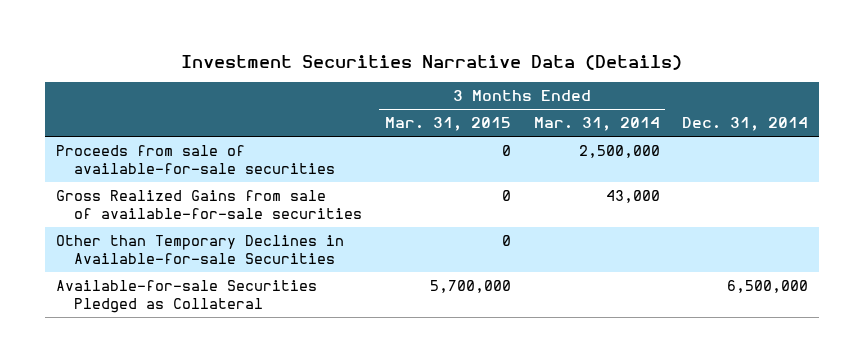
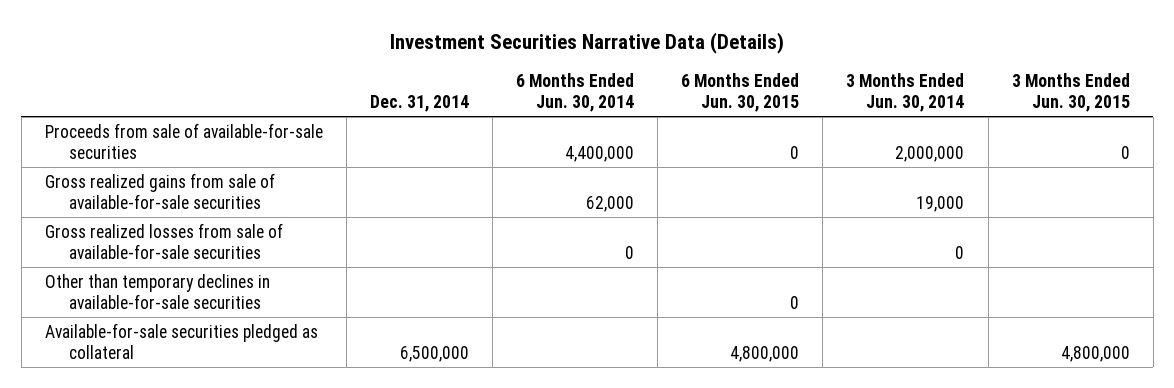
- | 3 Months Ended Mar. 31, 2015 | 3 Months Ended Mar. 31, 2014 | Dec. 31, 2014
+ | Dec. 31, 2014 | 6 Months Ended Jun. 30, 2014 | 6 Months Ended Jun. 30, 2015 | 3 Months Ended Jun. 30, 2014 | 3 Months Ended Jun. 30, 2015
- Gross Realized Gains from sale of available-for-sale securities | 0 | 43,000 |
- Other than Temporary Declines in Available-for-sale Securities | 0 | |
- Available-for-sale Securities Pledged as Collateral | 5,700,000 | | 6,500,000
+ Gross realized gains from sale of available-for-sale securities | | 62,000 | | 19,000 |
+ Gross realized losses from sale of available-for-sale securities | | 0 | | 0 |
+ Other than temporary declines in available-for-sale securities | | | 0 | |
+ Available-for-sale securities pledged as collateral | 6,500,000 | | 4,800,000 | | 4,800,000

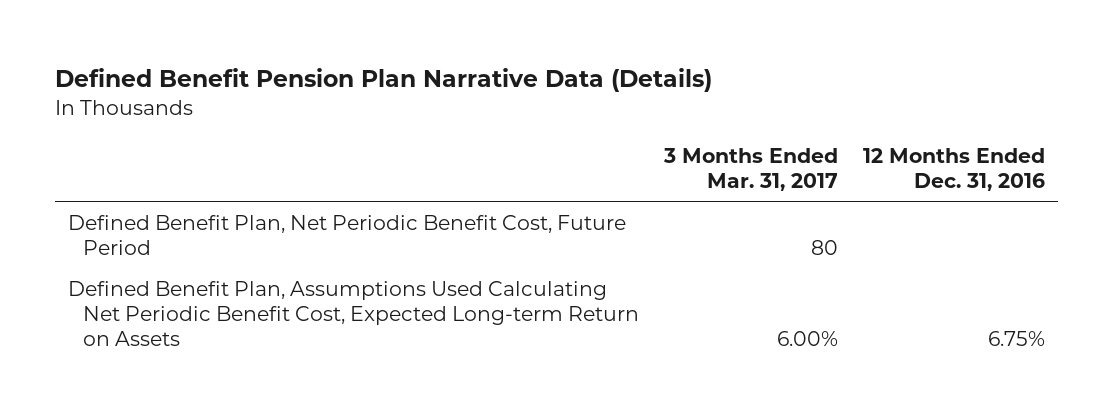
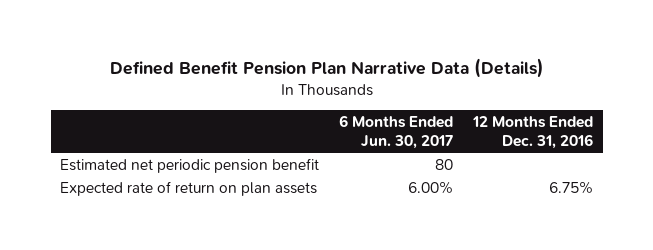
- | 3 Months Ended Mar. 31, 2017 | 12 Months Ended Dec. 31, 2016
+ | 6 Months Ended Jun. 30, 2017 | 12 Months Ended Dec. 31, 2016
- Defined Benefit Plan, Net Periodic Benefit Cost, Future Period | 80 |
- Defined Benefit Plan, Assumptions Used Calculating Net Periodic Benefit Cost, Expected Long-term Return on Assets | 6.00% | 6.75%
+ Estimated net periodic pension benefit | 80 |
+ Expected rate of return on plan assets | 6.00% | 6.75%

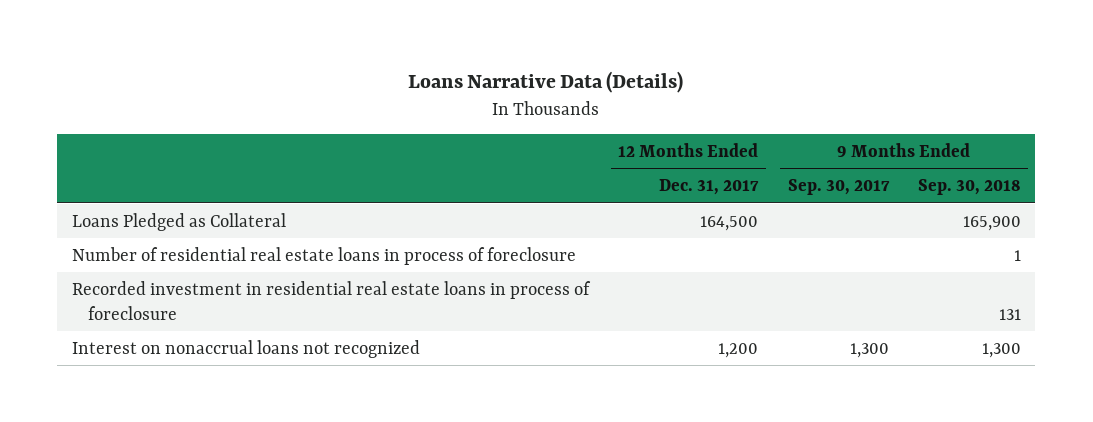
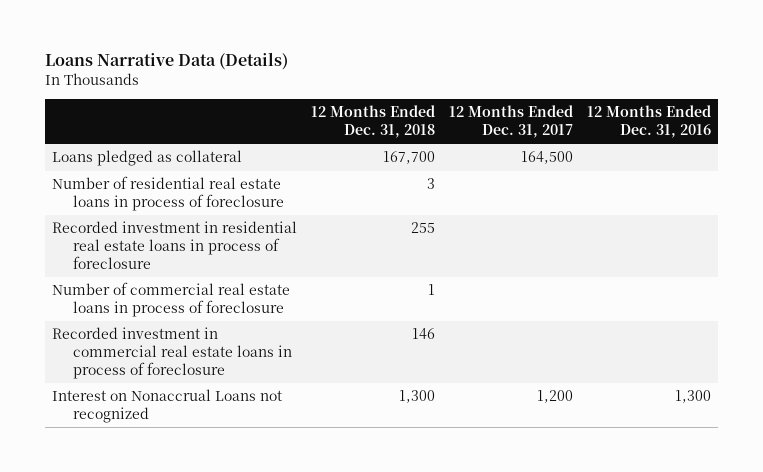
- | 12 Months Ended Dec. 31, 2017 | 9 Months Ended Sep. 30, 2017 | 9 Months Ended Sep. 30, 2018
+ | 12 Months Ended Dec. 31, 2018 | 12 Months Ended Dec. 31, 2017 | 12 Months Ended Dec. 31, 2016
- Loans Pledged as Collateral | 164,500 | | 165,900
+ Loans pledged as collateral | 167,700 | 164,500 |
- Interest on nonaccrual loans not recognized | 1,200 | 1,300 | 1,300
+ Number of commercial real estate loans in process of foreclosure | 1 | |
+ Recorded investment in commercial real estate loans in process of foreclosure | 146 | |
+ Interest on Nonaccrual Loans not recognized | 1,300 | 1,200 | 1,300

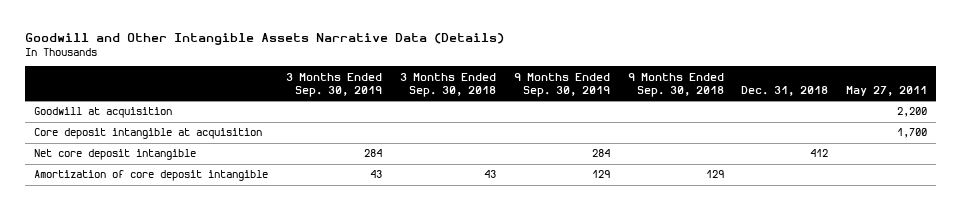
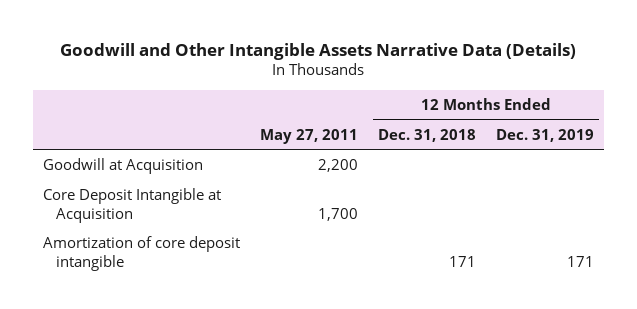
- | 3 Months Ended Sep. 30, 2019 | 3 Months Ended Sep. 30, 2018 | 9 Months Ended Sep. 30, 2019 | 9 Months Ended Sep. 30, 2018 | Dec. 31, 2018 | May 27, 2011
+ | May 27, 2011 | 12 Months Ended Dec. 31, 2018 | 12 Months Ended Dec. 31, 2019
- Goodwill at acquisition | | | | | | 2,200
- Core deposit intangible at acquisition | | | | | | 1,700
- Net core deposit intangible | 284 | | 284 | | 412 |
+ Goodwill at Acquisition | 2,200 | |
+ Core Deposit Intangible at Acquisition | 1,700 | |

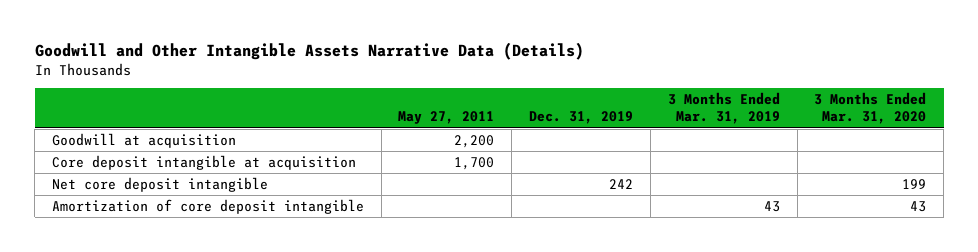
- | May 27, 2011 | 12 Months Ended Dec. 31, 2018 | 12 Months Ended Dec. 31, 2019
+ | May 27, 2011 | Dec. 31, 2019 | 3 Months Ended Mar. 31, 2019 | 3 Months Ended Mar. 31, 2020
- Goodwill at Acquisition | 2,200 | |
- Core Deposit Intangible at Acquisition | 1,700 | |
+ Goodwill at acquisition | 2,200 | | |
+ Core deposit intangible at acquisition | 1,700 | | |
+ Net core deposit intangible | | 242 | | 199

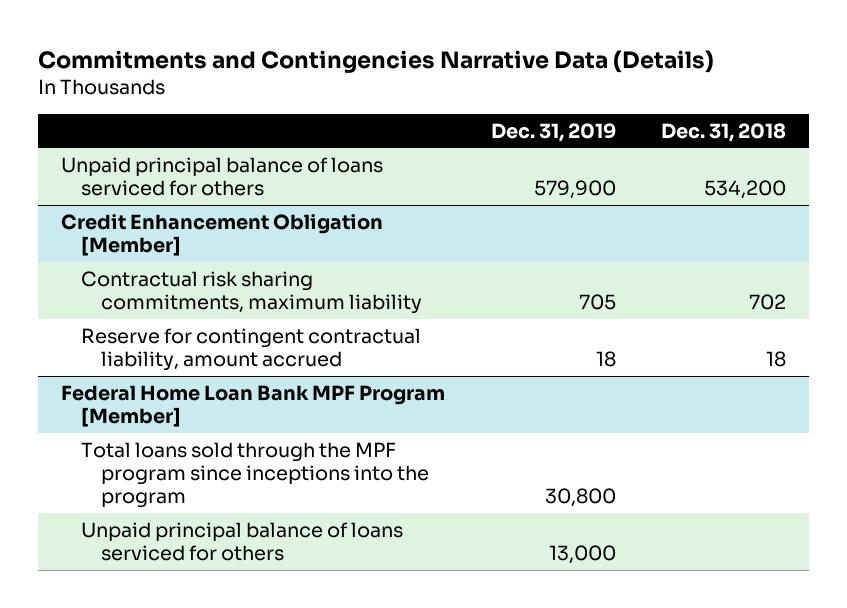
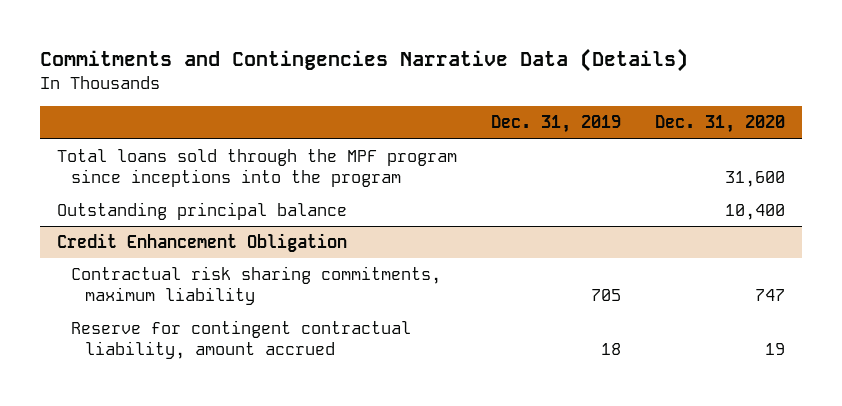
- | Dec. 31, 2019 | Dec. 31, 2018
+ | Dec. 31, 2019 | Dec. 31, 2020
- Unpaid principal balance of loans serviced for others | 579,900 | 534,200
- Credit Enhancement Obligation [Member]
+ Total loans sold through the MPF program since inceptions into the program | | 31,600
+ Outstanding principal balance | | 10,400
+ Credit Enhancement Obligation
- Federal Home Loan Bank MPF Program [Member]
- Total loans sold through the MPF program since inceptions into the program | 30,800 |
- Unpaid principal balance of loans serviced for others | 13,000 |

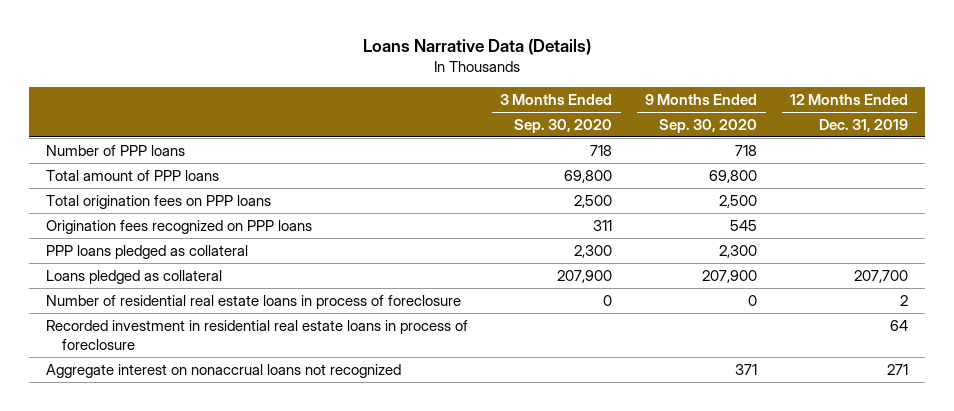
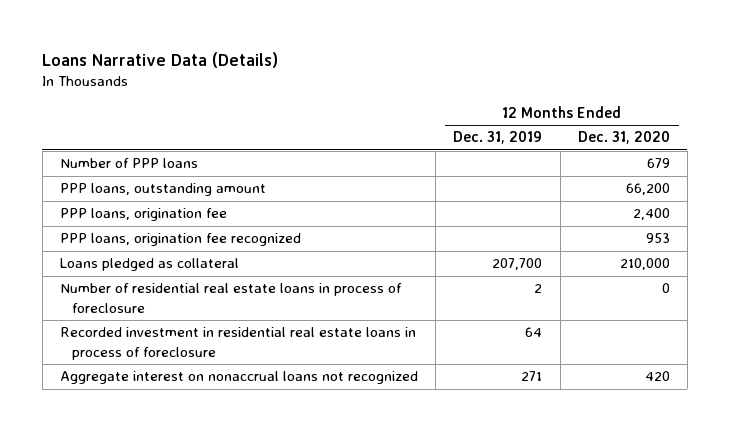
- | 3 Months Ended Sep. 30, 2020 | 9 Months Ended Sep. 30, 2020 | 12 Months Ended Dec. 31, 2019
+ | 12 Months Ended Dec. 31, 2019 | 12 Months Ended Dec. 31, 2020
- Total amount of PPP loans | 69,800 | 69,800 |
- Total origination fees on PPP loans | 2,500 | 2,500 |
- Origination fees recognized on PPP loans | 311 | 545 |
- PPP loans pledged as collateral | 2,300 | 2,300 |
+ PPP loans, outstanding amount | | 66,200
+ PPP loans, origination fee | | 2,400
+ PPP loans, origination fee recognized | | 953

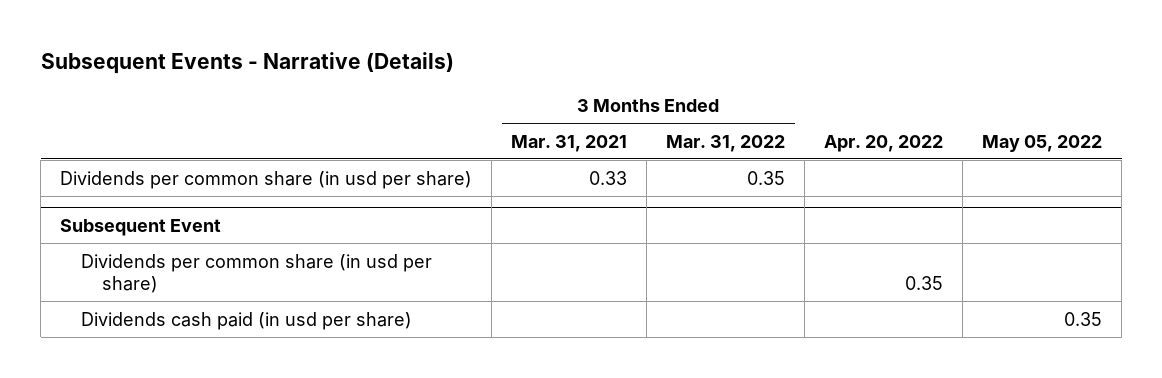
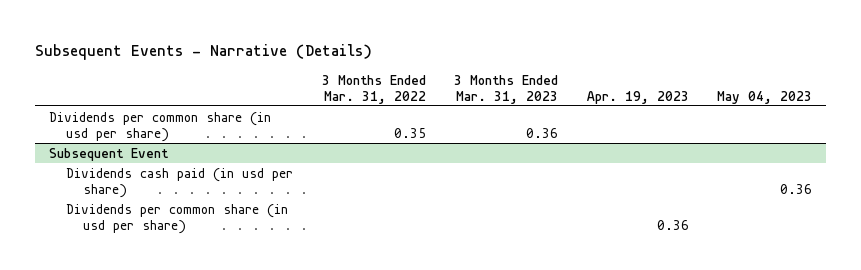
- | 3 Months Ended Mar. 31, 2021 | 3 Months Ended Mar. 31, 2022 | Apr. 20, 2022 | May 05, 2022
+ | 3 Months Ended Mar. 31, 2022 | 3 Months Ended Mar. 31, 2023 | Apr. 19, 2023 | May 04, 2023
@ Subsequent Event
moved down: Dividends per common share (in usd per share) | | | 0.36 |

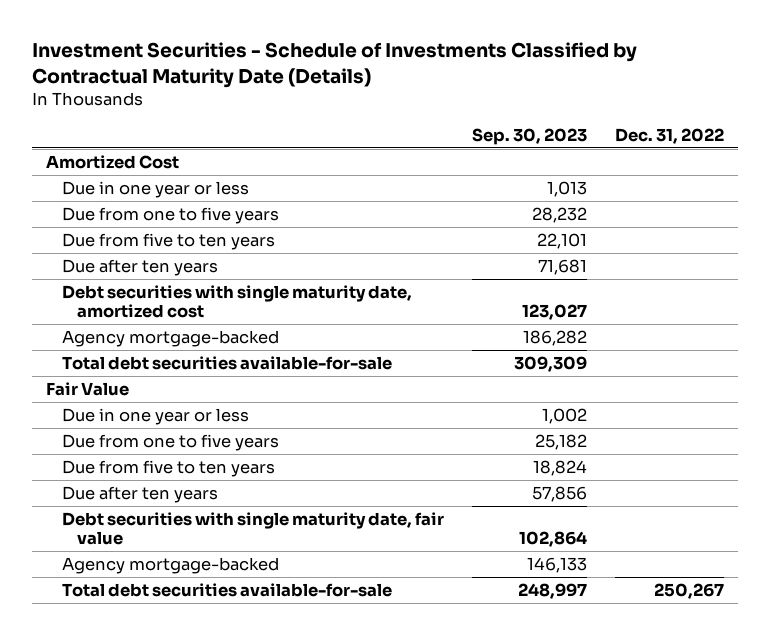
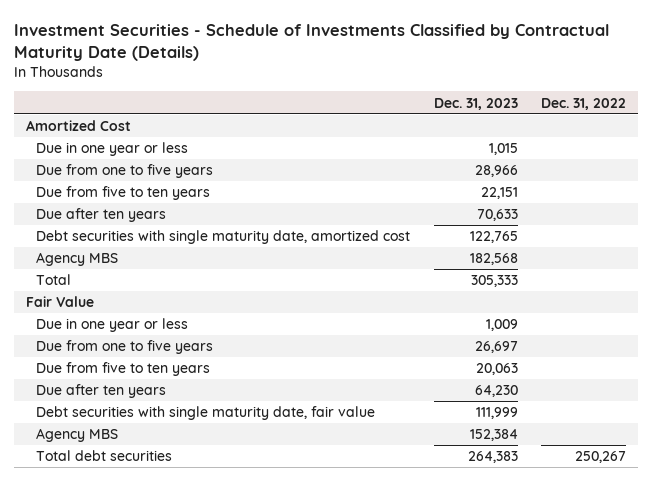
- | Sep. 30, 2023 | Dec. 31, 2022
+ | Dec. 31, 2023 | Dec. 31, 2022
- Agency mortgage-backed | 186,282 |
- Total debt securities available-for-sale | 309,309 |
+ Agency MBS | 182,568 |
+ Total | 305,333 |
- Agency mortgage-backed | 146,133 |
- Total debt securities available-for-sale | 248,997 | 250,267
+ Agency MBS | 152,384 |
+ Total debt securities | 264,383 | 250,267

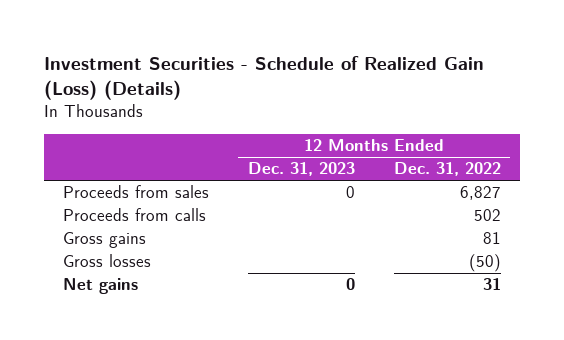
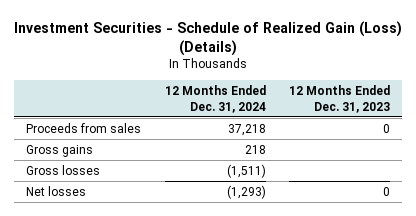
- | 12 Months Ended Dec. 31, 2023 | 12 Months Ended Dec. 31, 2022
+ | 12 Months Ended Dec. 31, 2024 | 12 Months Ended Dec. 31, 2023
- Proceeds from calls | | 502
- Net gains | 0 | 31
+ Net losses | (1,293) | 0

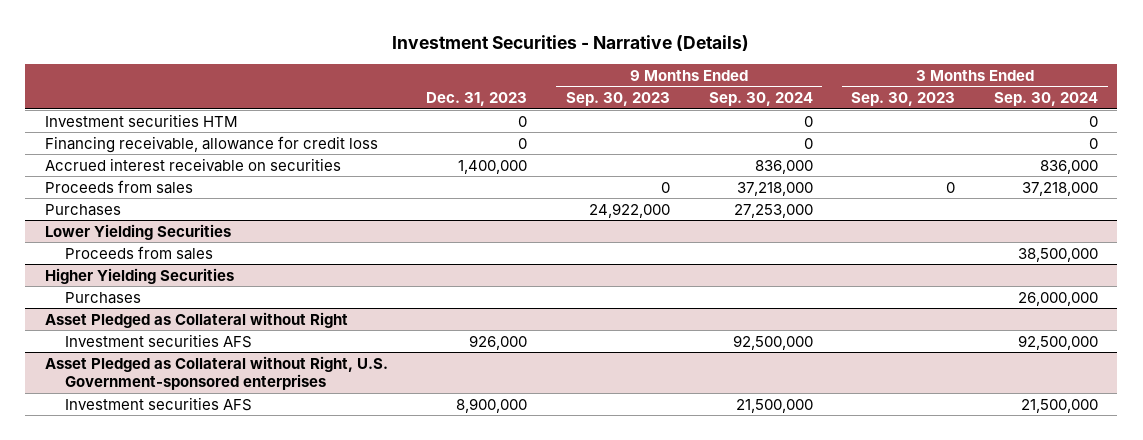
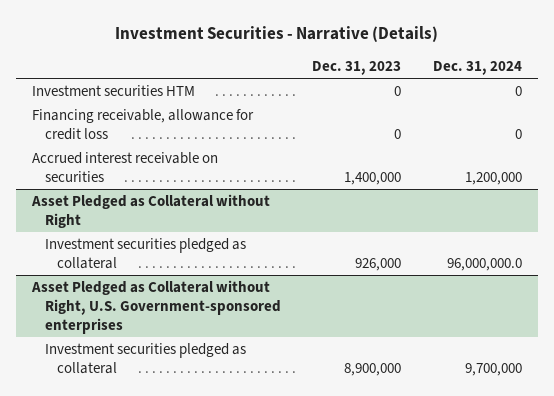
- | Dec. 31, 2023 | 9 Months Ended Sep. 30, 2023 | 9 Months Ended Sep. 30, 2024 | 3 Months Ended Sep. 30, 2023 | 3 Months Ended Sep. 30, 2024
+ | Dec. 31, 2023 | Dec. 31, 2024
- Proceeds from sales | | 0 | 37,218,000 | 0 | 37,218,000
- Purchases | | 24,922,000 | 27,253,000 | |
- Lower Yielding Securities
- Proceeds from sales | | | | | 38,500,000
- Higher Yielding Securities
- Purchases | | | | | 26,000,000
@ Asset Pledged as Collateral without Right
- Investment securities AFS | 926,000 | | 92,500,000 | | 92,500,000
+ Investment securities pledged as collateral | 926,000 | 96,000,000.0
@ Asset Pledged as Collateral without Right, U.S. Government-sponsored enterprises
- Investment securities AFS | 8,900,000 | | 21,500,000 | | 21,500,000
+ Investment securities pledged as collateral | 8,900,000 | 9,700,000

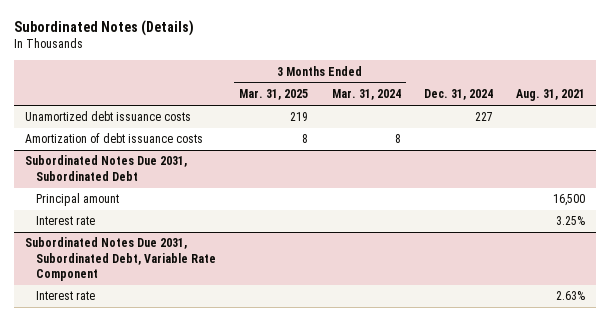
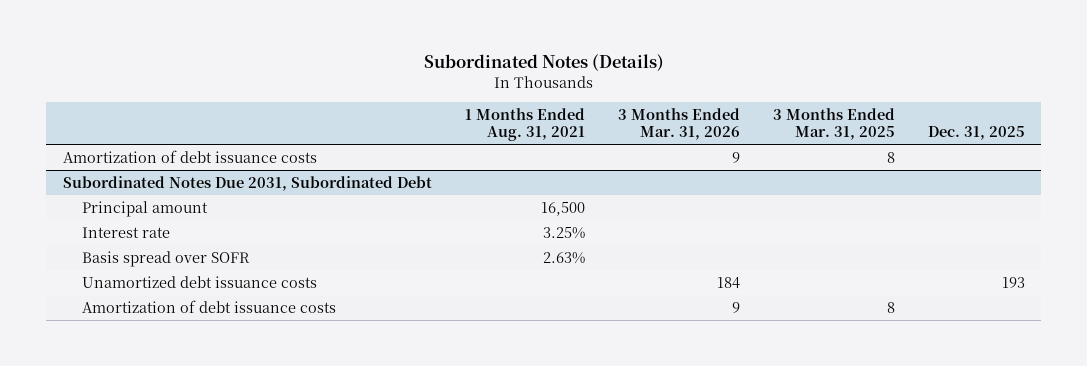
- | 3 Months Ended Mar. 31, 2025 | 3 Months Ended Mar. 31, 2024 | Dec. 31, 2024 | Aug. 31, 2021
+ | 1 Months Ended Aug. 31, 2021 | 3 Months Ended Mar. 31, 2026 | 3 Months Ended Mar. 31, 2025 | Dec. 31, 2025
- Unamortized debt issuance costs | 219 | | 227 |
- Subordinated Notes Due 2031, Subordinated Debt, Variable Rate Component
- Interest rate | | | | 2.63%
@ Subordinated Notes Due 2031, Subordinated Debt
+ Basis spread over SOFR | 2.63% | | |
+ Unamortized debt issuance costs | | 184 | | 193
+ Amortization of debt issuance costs | | 9 | 8 |

